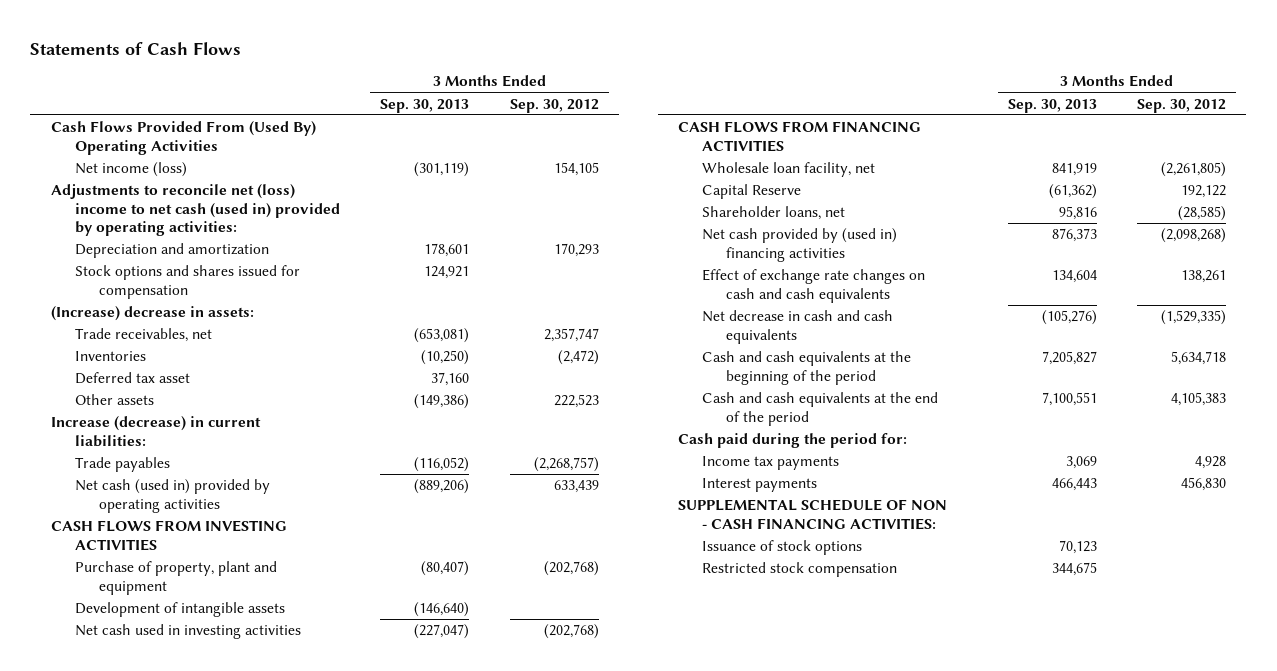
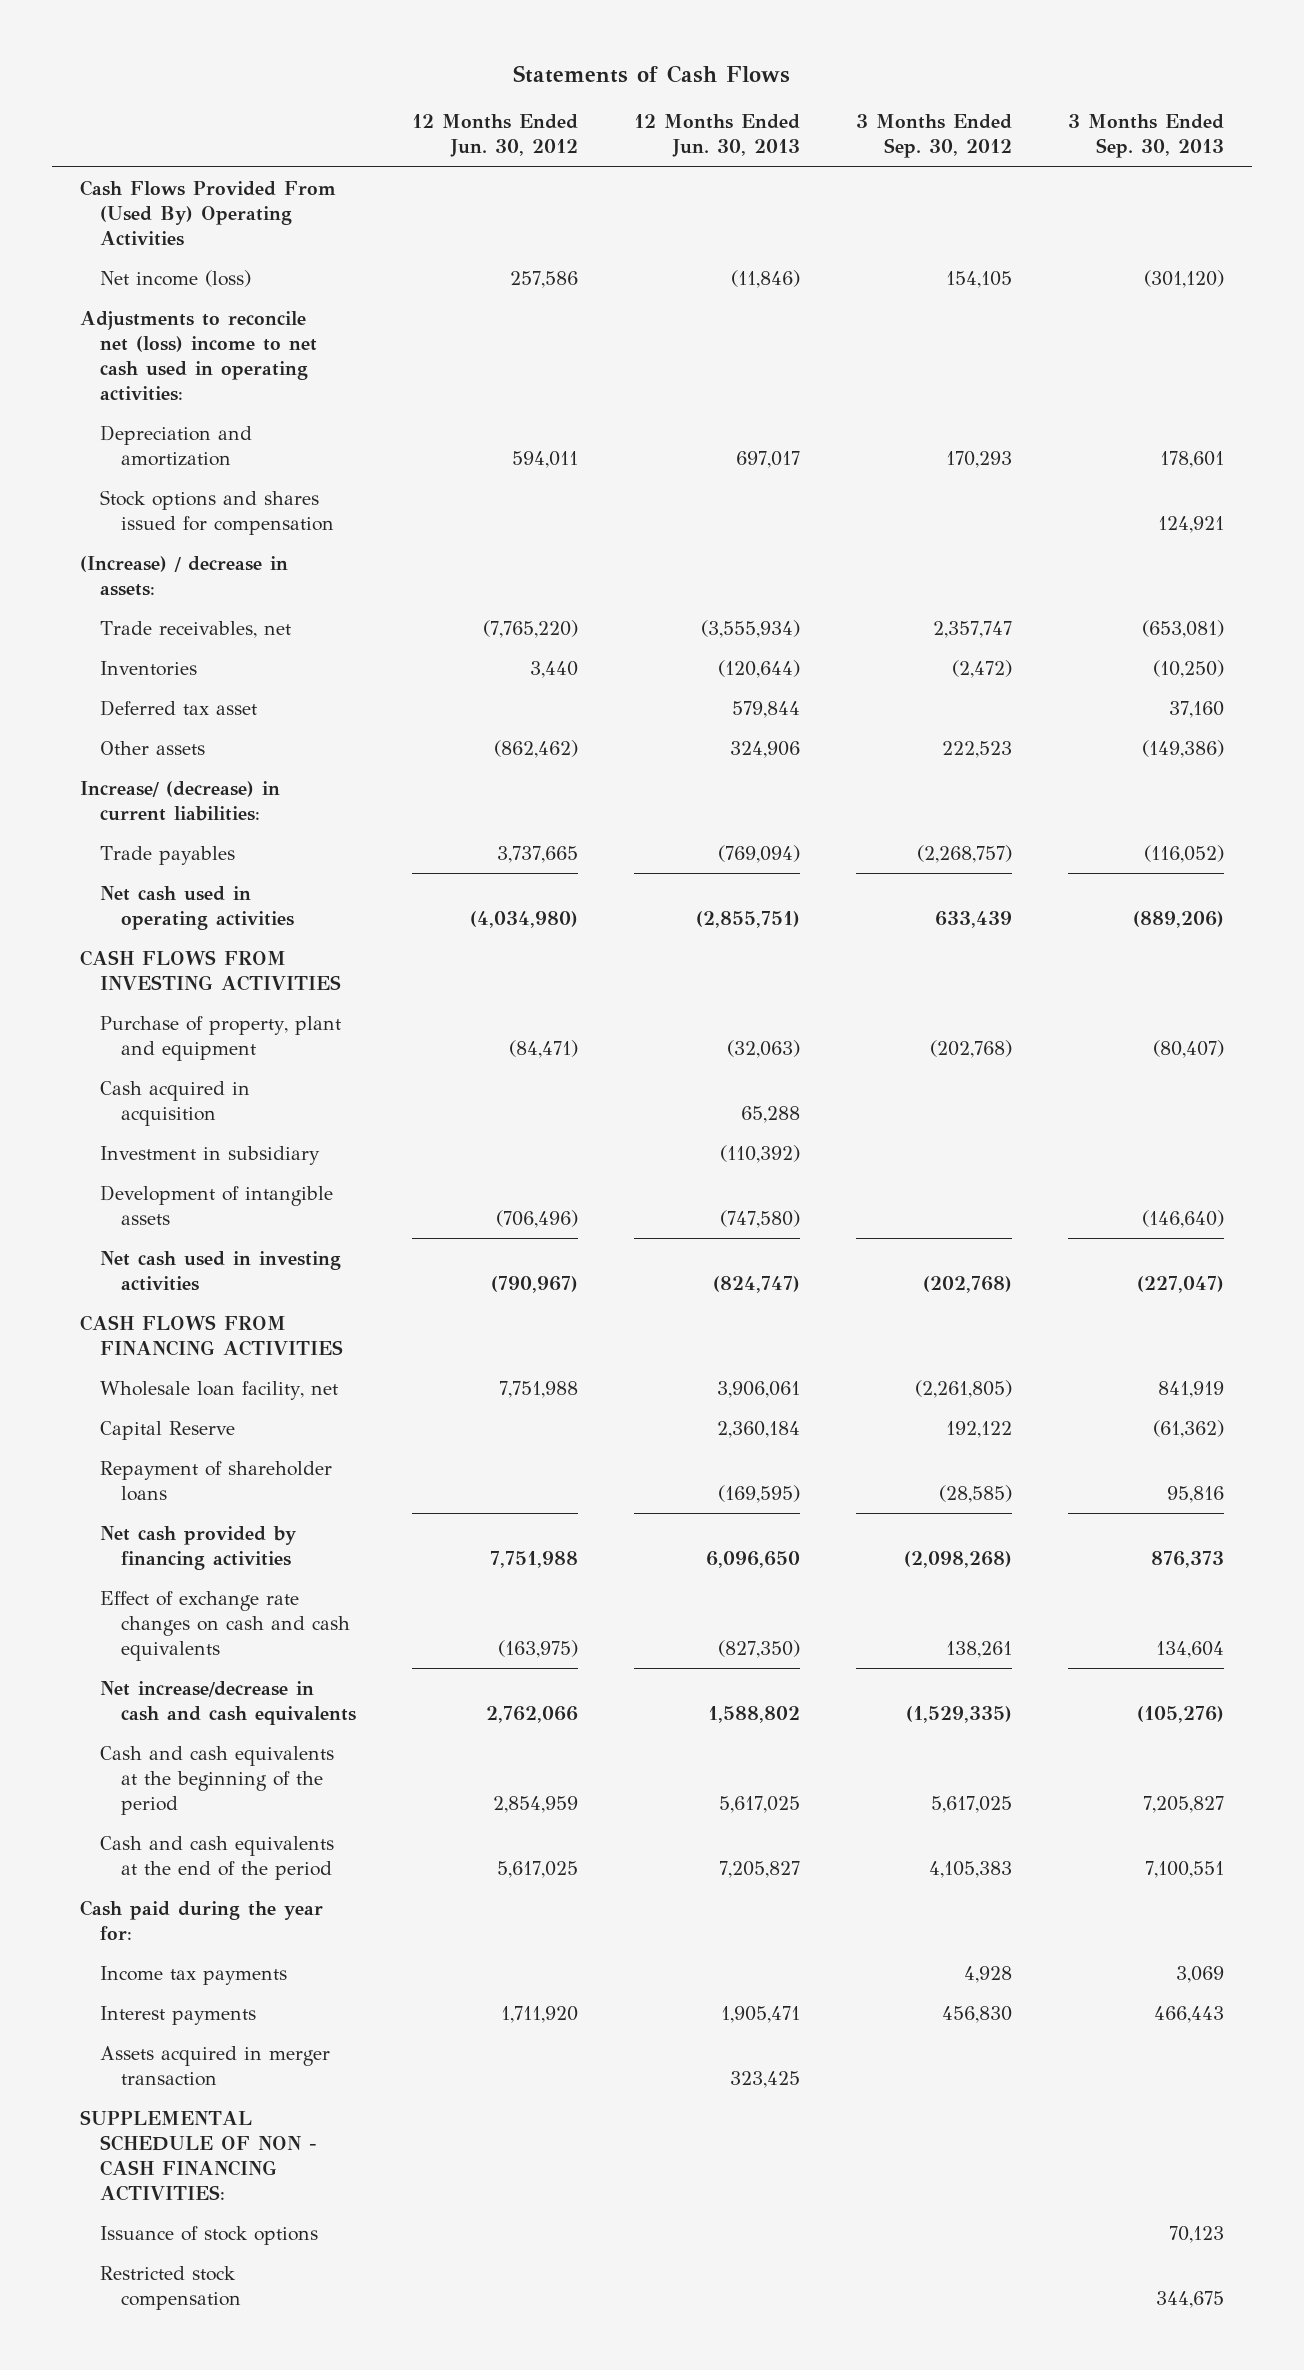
- | 3 Months Ended Sep. 30, 2013 | 3 Months Ended Sep. 30, 2012
+ | 12 Months Ended Jun. 30, 2012 | 12 Months Ended Jun. 30, 2013 | 3 Months Ended Sep. 30, 2012 | 3 Months Ended Sep. 30, 2013
- Net income (loss) | (301,119) | 154,105
- Adjustments to reconcile net (loss) income to net cash (used in) provided by operating activities:
+ Net income (loss) | 257,586 | (11,846) | 154,105 | (301,120)
+ Adjustments to reconcile net (loss) income to net cash used in operating activities:
- (Increase) decrease in assets:
+ (Increase) / decrease in assets:
- Increase (decrease) in current liabilities:
+ Increase/ (decrease) in current liabilities:
- Net cash (used in) provided by operating activities | (889,206) | 633,439
+ Net cash used in operating activities | (4,034,980) | (2,855,751) | 633,439 | (889,206)
+ Cash acquired in acquisition | | 65,288 | |
+ Investment in subsidiary | | (110,392) | |
- Shareholder loans, net | 95,816 | (28,585)
- Net cash provided by (used in) financing activities | 876,373 | (2,098,268)
+ Repayment of shareholder loans | | (169,595) | (28,585) | 95,816
+ Net cash provided by financing activities | 7,751,988 | 6,096,650 | (2,098,268) | 876,373
- Net decrease in cash and cash equivalents | (105,276) | (1,529,335)
- Cash and cash equivalents at the beginning of the period | 7,205,827 | 5,634,718
+ Net increase/decrease in cash and cash equivalents | 2,762,066 | 1,588,802 | (1,529,335) | (105,276)
+ Cash and cash equivalents at the beginning of the period | 2,854,959 | 5,617,025 | 5,617,025 | 7,205,827
- Cash paid during the period for:
+ Cash paid during the year for:
+ Assets acquired in merger transaction | | 323,425 | |

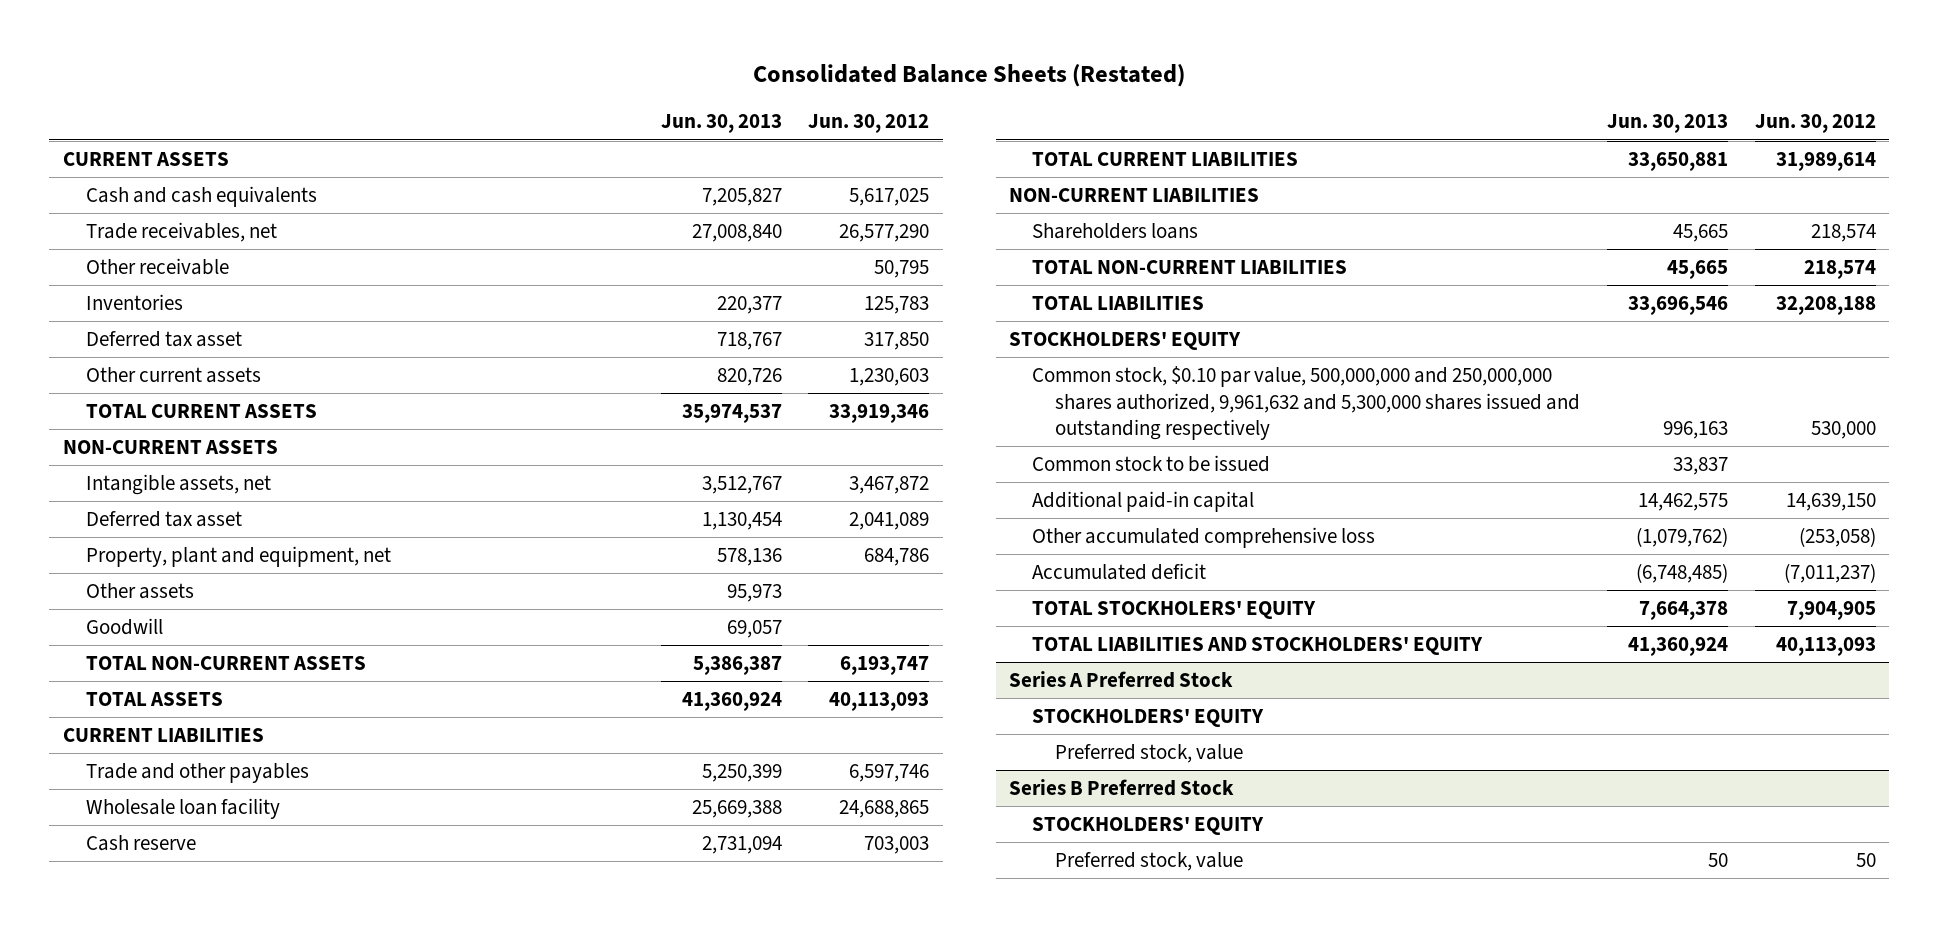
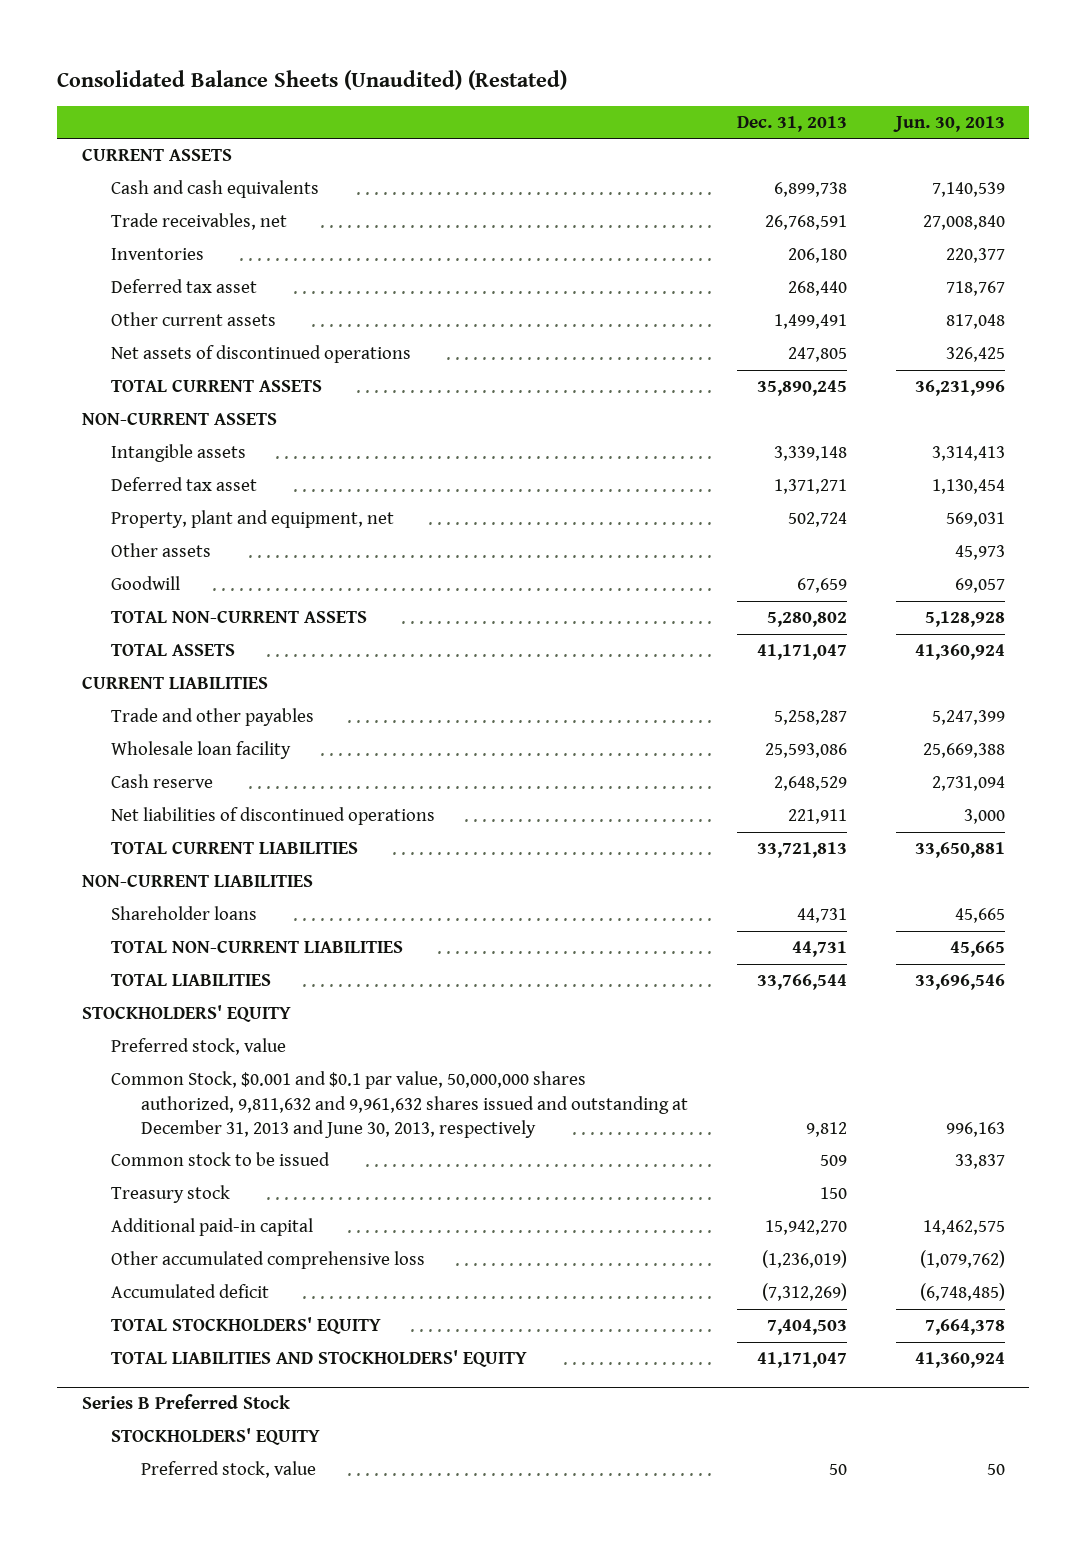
- Consolidated Balance Sheets (Restated)
+ Consolidated Balance Sheets (Unaudited) (Restated)
- | Jun. 30, 2013 | Jun. 30, 2012
+ | Dec. 31, 2013 | Jun. 30, 2013
- Cash and cash equivalents | 7,205,827 | 5,617,025
+ Cash and cash equivalents | 6,899,738 | 7,140,539
- Other receivable | | 50,795
- Other current assets | 820,726 | 1,230,603
- TOTAL CURRENT ASSETS | 35,974,537 | 33,919,346
+ Other current assets | 1,499,491 | 817,048
+ Net assets of discontinued operations | 247,805 | 326,425
+ TOTAL CURRENT ASSETS | 35,890,245 | 36,231,996
- Intangible assets, net | 3,512,767 | 3,467,872
+ Intangible assets | 3,339,148 | 3,314,413
- Property, plant and equipment, net | 578,136 | 684,786
- Other assets | 95,973 |
+ Property, plant and equipment, net | 502,724 | 569,031
+ Other assets | | 45,973
- TOTAL NON-CURRENT ASSETS | 5,386,387 | 6,193,747
+ TOTAL NON-CURRENT ASSETS | 5,280,802 | 5,128,928
- Trade and other payables | 5,250,399 | 6,597,746
+ Trade and other payables | 5,258,287 | 5,247,399
+ Net liabilities of discontinued operations | 221,911 | 3,000
- Shareholders loans | 45,665 | 218,574
+ Shareholder loans | 44,731 | 45,665
- Common stock, $0.10 par value, 500,000,000 and 250,000,000 shares authorized, 9,961,632 and 5,300,000 shares issued and outstanding respectively | 996,163 | 530,000
+ Preferred stock, value
+ Common Stock, $0.001 and $0.1 par value, 50,000,000 shares authorized, 9,811,632 and 9,961,632 shares issued and outstanding at December 31, 2013 and June 30, 2013, respectively | 9,812 | 996,163
+ Treasury stock | 150 |
- TOTAL STOCKHOLERS' EQUITY | 7,664,378 | 7,904,905
+ TOTAL STOCKHOLDERS' EQUITY | 7,404,503 | 7,664,378
- Series A Preferred Stock
- STOCKHOLDERS' EQUITY
- Preferred stock, value

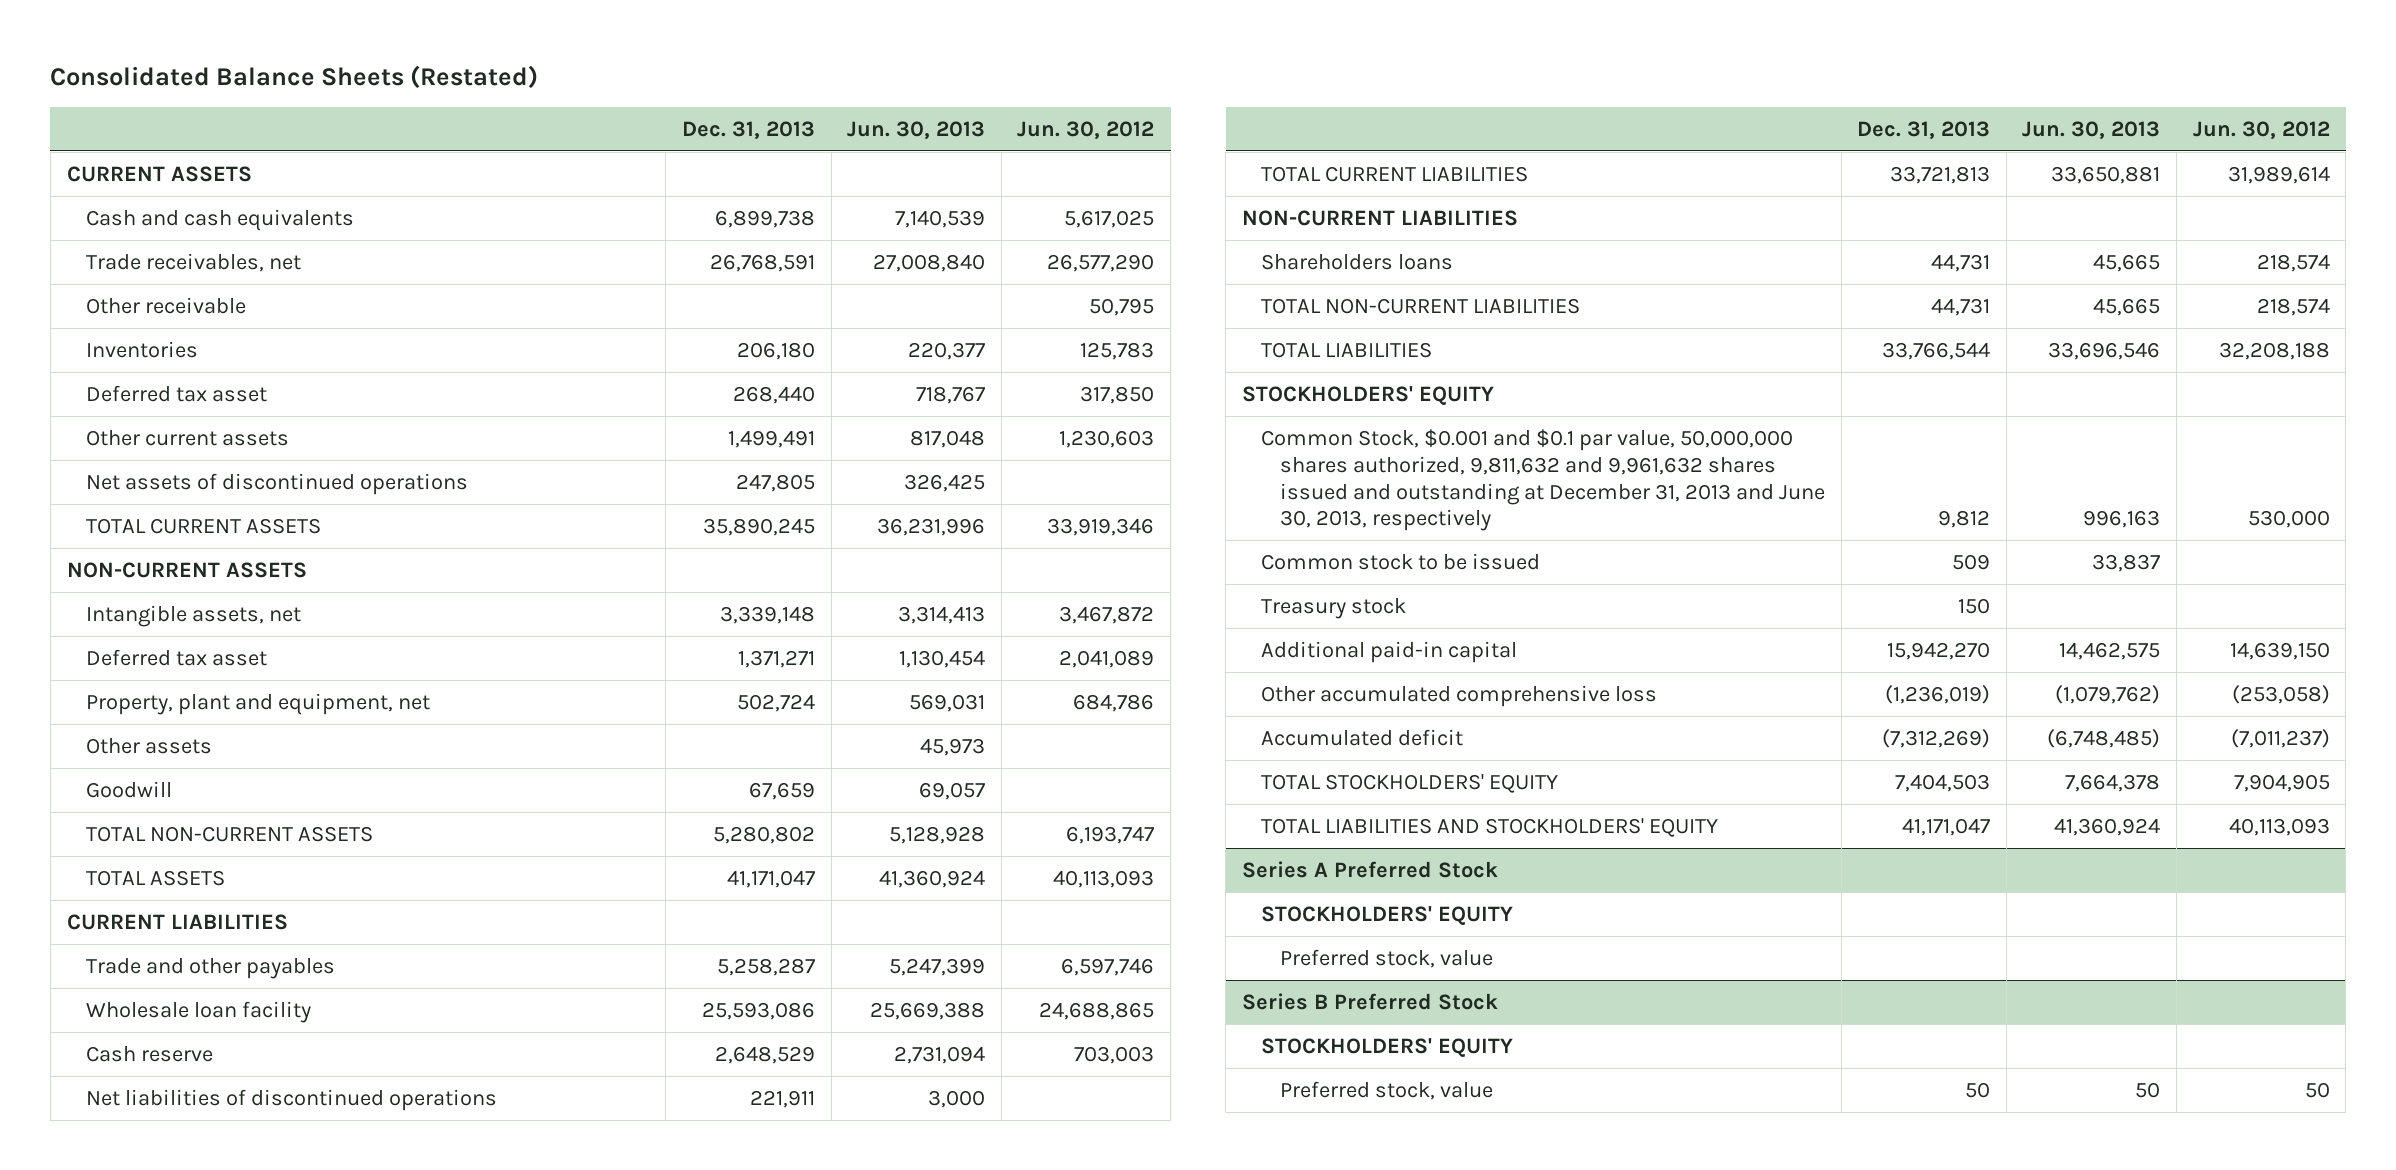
- Consolidated Balance Sheets (Unaudited) (Restated)
+ Consolidated Balance Sheets (Restated)
- | Dec. 31, 2013 | Jun. 30, 2013
+ | Dec. 31, 2013 | Jun. 30, 2013 | Jun. 30, 2012
+ Other receivable | | | 50,795
- Intangible assets | 3,339,148 | 3,314,413
+ Intangible assets, net | 3,339,148 | 3,314,413 | 3,467,872
- Shareholder loans | 44,731 | 45,665
+ Shareholders loans | 44,731 | 45,665 | 218,574
- Preferred stock, value
+ Series A Preferred Stock
+ STOCKHOLDERS' EQUITY
+ Preferred stock, value

